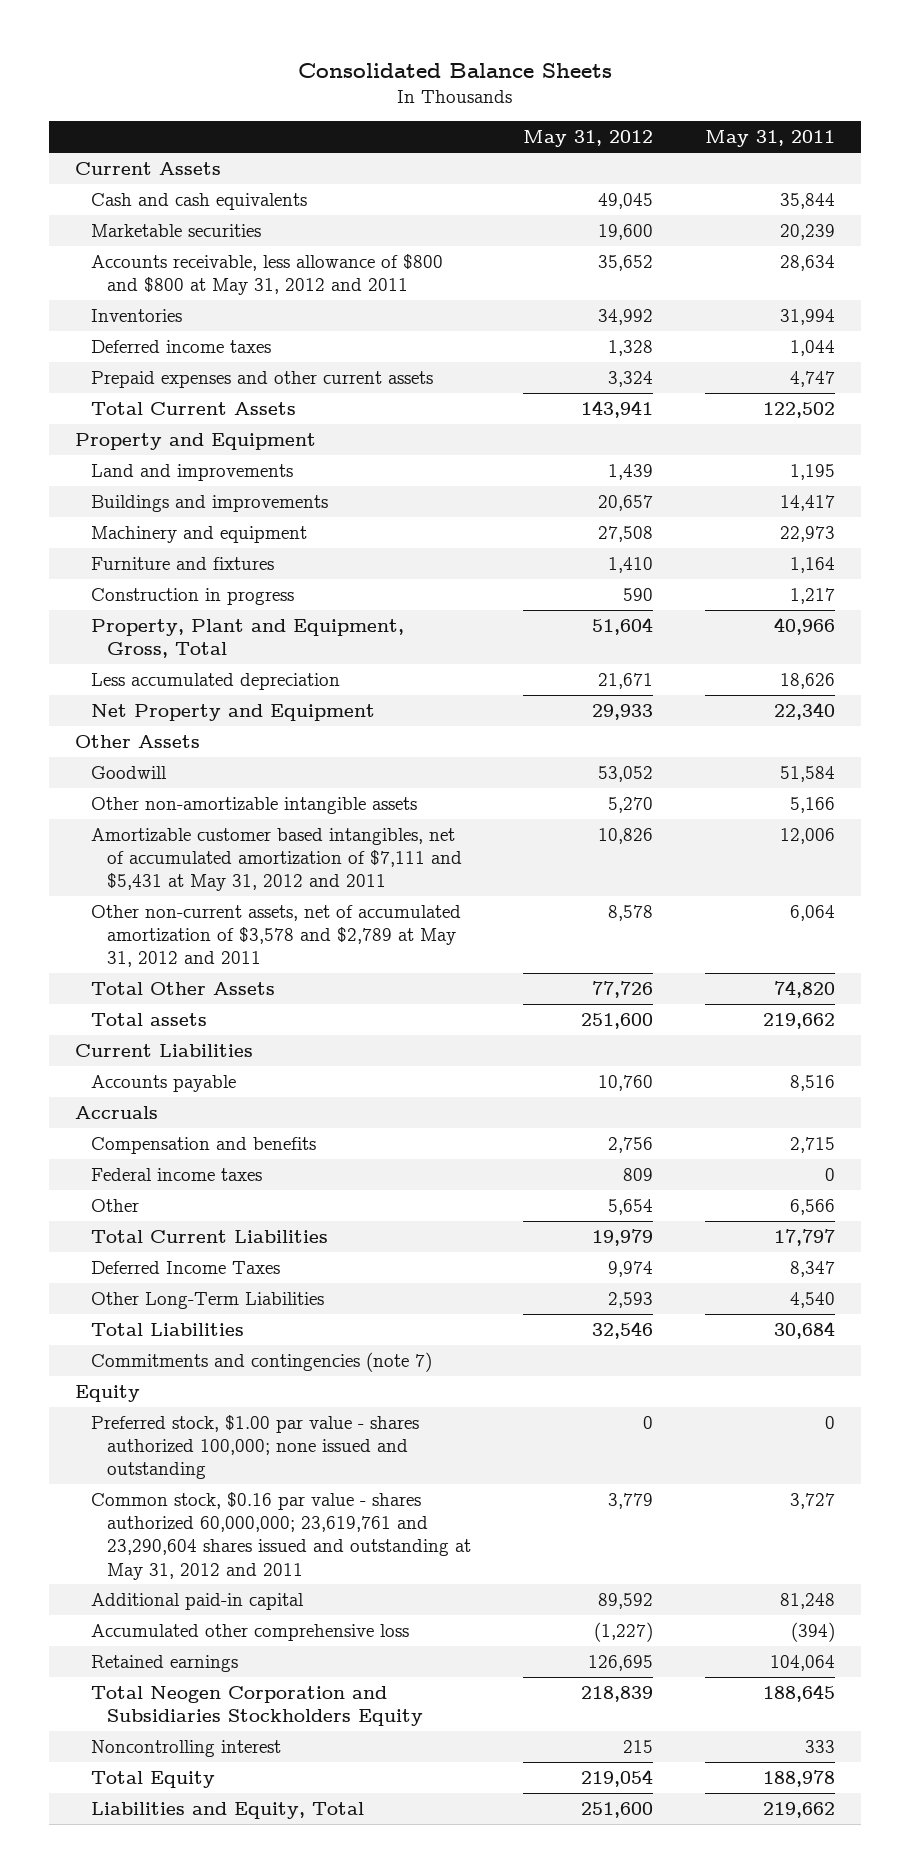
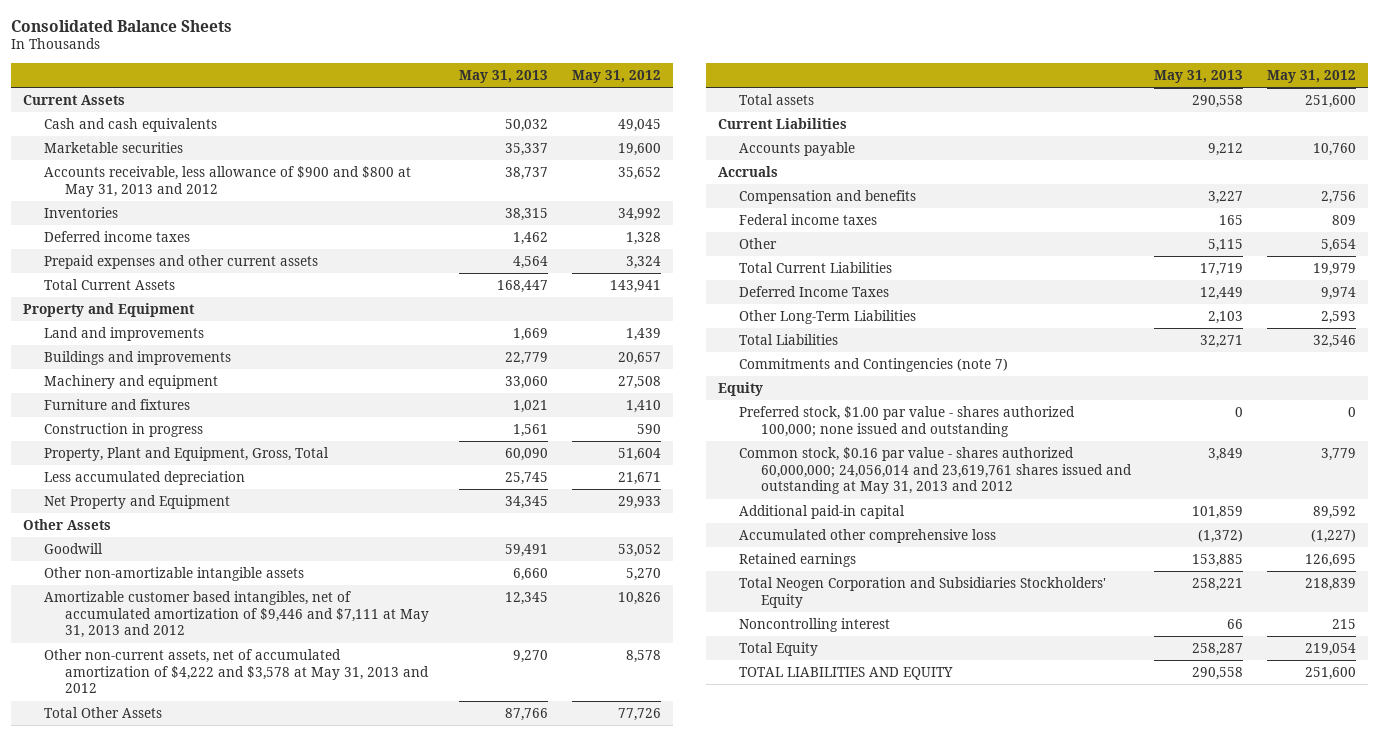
- | May 31, 2012 | May 31, 2011
+ | May 31, 2013 | May 31, 2012
- Accounts receivable, less allowance of $800 and $800 at May 31, 2012 and 2011 | 35,652 | 28,634
+ Accounts receivable, less allowance of $900 and $800 at May 31, 2013 and 2012 | 38,737 | 35,652
- Amortizable customer based intangibles, net of accumulated amortization of $7,111 and $5,431 at May 31, 2012 and 2011 | 10,826 | 12,006
- Other non-current assets, net of accumulated amortization of $3,578 and $2,789 at May 31, 2012 and 2011 | 8,578 | 6,064
+ Amortizable customer based intangibles, net of accumulated amortization of $9,446 and $7,111 at May 31, 2013 and 2012 | 12,345 | 10,826
+ Other non-current assets, net of accumulated amortization of $4,222 and $3,578 at May 31, 2013 and 2012 | 9,270 | 8,578
- Commitments and contingencies (note 7)
+ Commitments and Contingencies (note 7)
- Common stock, $0.16 par value - shares authorized 60,000,000; 23,619,761 and 23,290,604 shares issued and outstanding at May 31, 2012 and 2011 | 3,779 | 3,727
+ Common stock, $0.16 par value - shares authorized 60,000,000; 24,056,014 and 23,619,761 shares issued and outstanding at May 31, 2013 and 2012 | 3,849 | 3,779
- Total Neogen Corporation and Subsidiaries Stockholders Equity | 218,839 | 188,645
+ Total Neogen Corporation and Subsidiaries Stockholders' Equity | 258,221 | 218,839
- Liabilities and Equity, Total | 251,600 | 219,662
+ TOTAL LIABILITIES AND EQUITY | 290,558 | 251,600

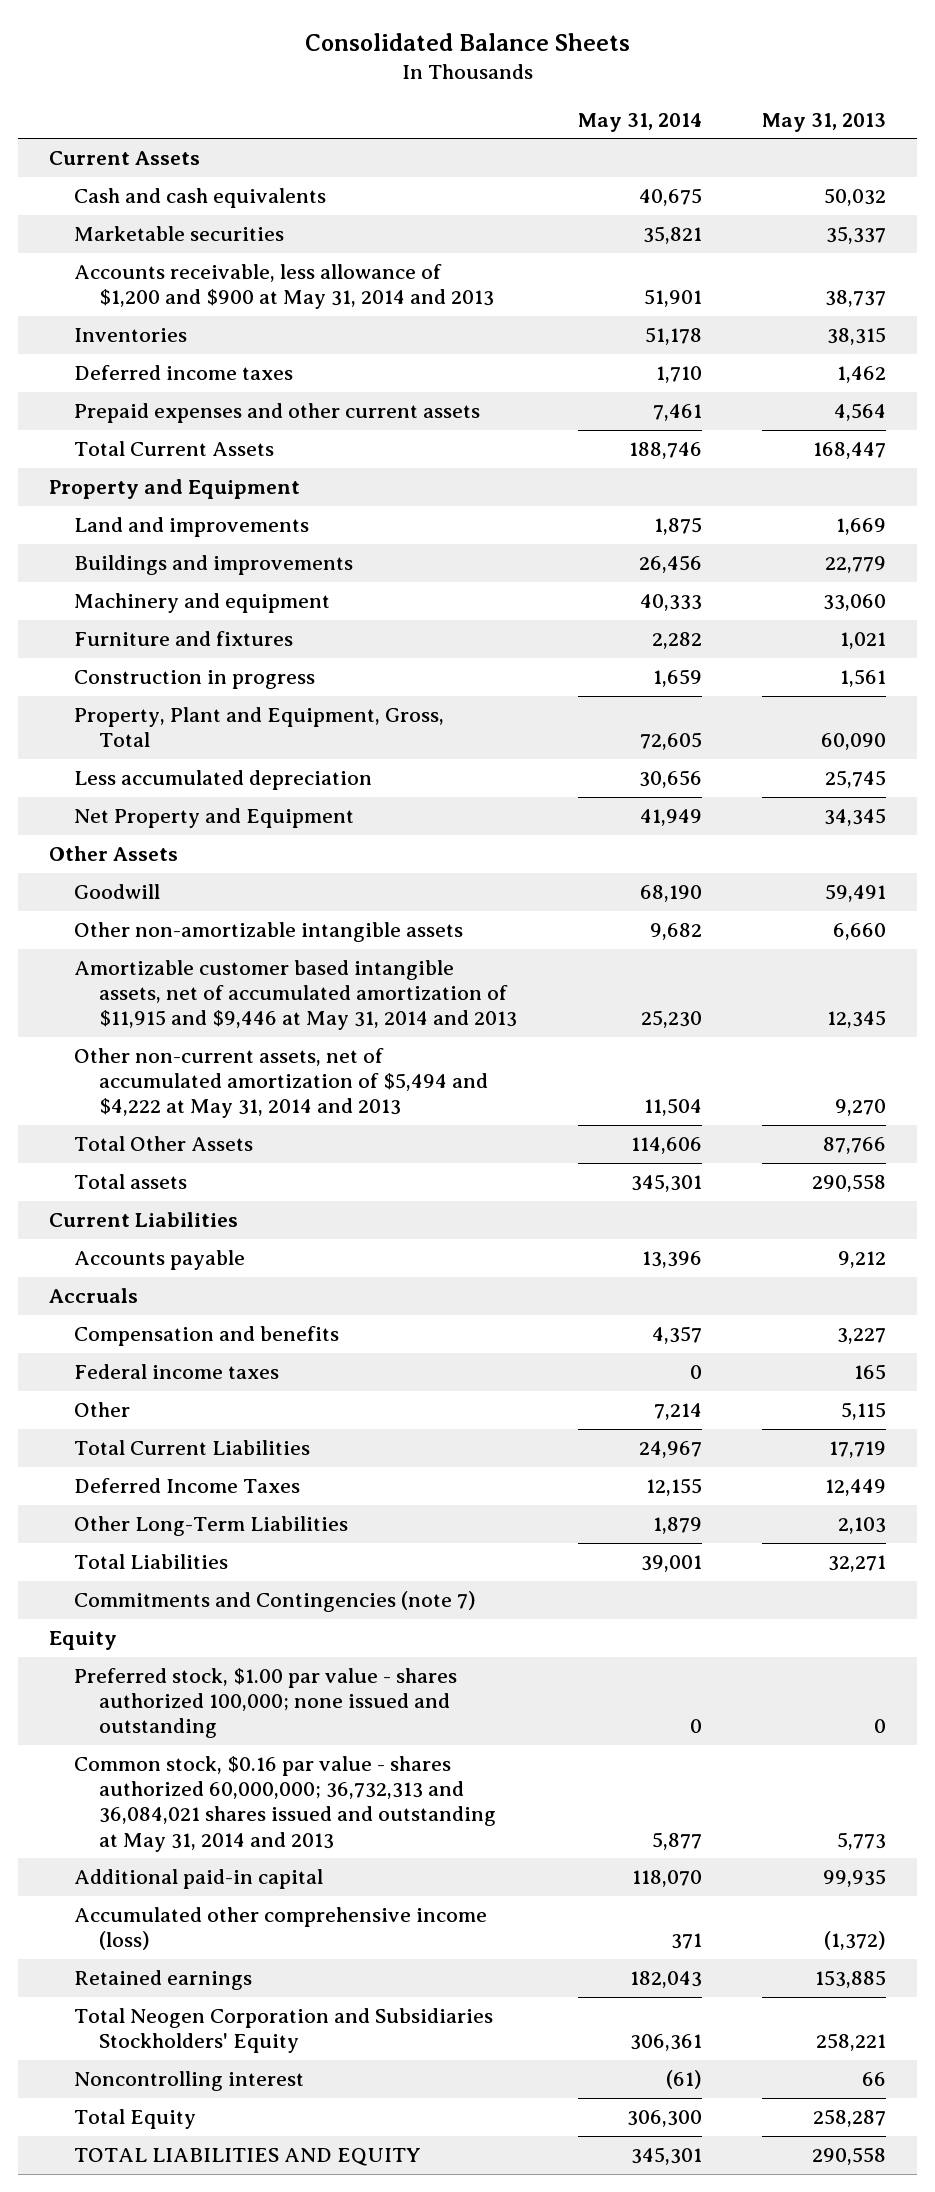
- | May 31, 2013 | May 31, 2012
+ | May 31, 2014 | May 31, 2013
- Accounts receivable, less allowance of $900 and $800 at May 31, 2013 and 2012 | 38,737 | 35,652
+ Accounts receivable, less allowance of $1,200 and $900 at May 31, 2014 and 2013 | 51,901 | 38,737
- Amortizable customer based intangibles, net of accumulated amortization of $9,446 and $7,111 at May 31, 2013 and 2012 | 12,345 | 10,826
- Other non-current assets, net of accumulated amortization of $4,222 and $3,578 at May 31, 2013 and 2012 | 9,270 | 8,578
+ Amortizable customer based intangible assets, net of accumulated amortization of $11,915 and $9,446 at May 31, 2014 and 2013 | 25,230 | 12,345
+ Other non-current assets, net of accumulated amortization of $5,494 and $4,222 at May 31, 2014 and 2013 | 11,504 | 9,270
- Common stock, $0.16 par value - shares authorized 60,000,000; 24,056,014 and 23,619,761 shares issued and outstanding at May 31, 2013 and 2012 | 3,849 | 3,779
- Additional paid-in capital | 101,859 | 89,592
- Accumulated other comprehensive loss | (1,372) | (1,227)
+ Common stock, $0.16 par value - shares authorized 60,000,000; 36,732,313 and 36,084,021 shares issued and outstanding at May 31, 2014 and 2013 | 5,877 | 5,773
+ Additional paid-in capital | 118,070 | 99,935
+ Accumulated other comprehensive income (loss) | 371 | (1,372)

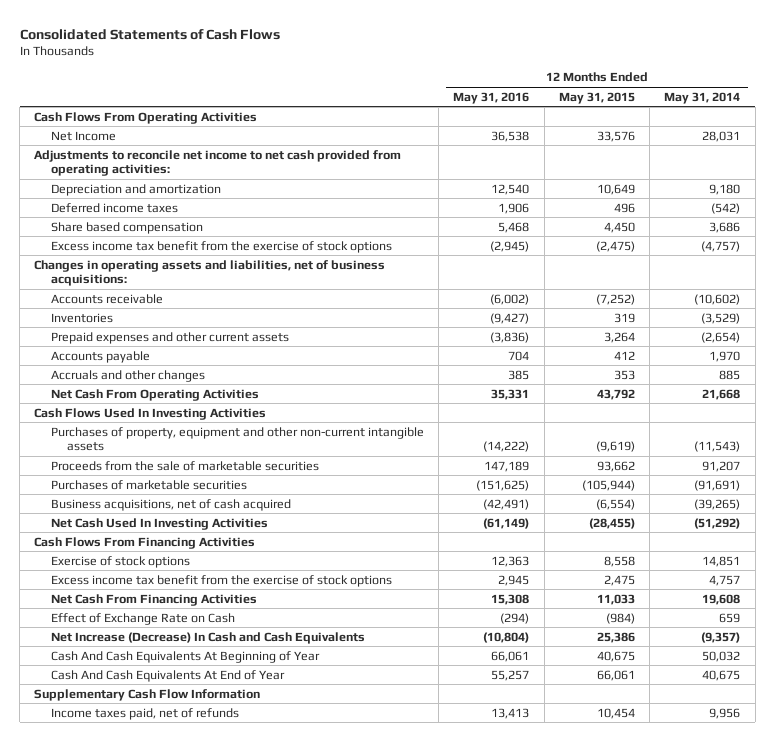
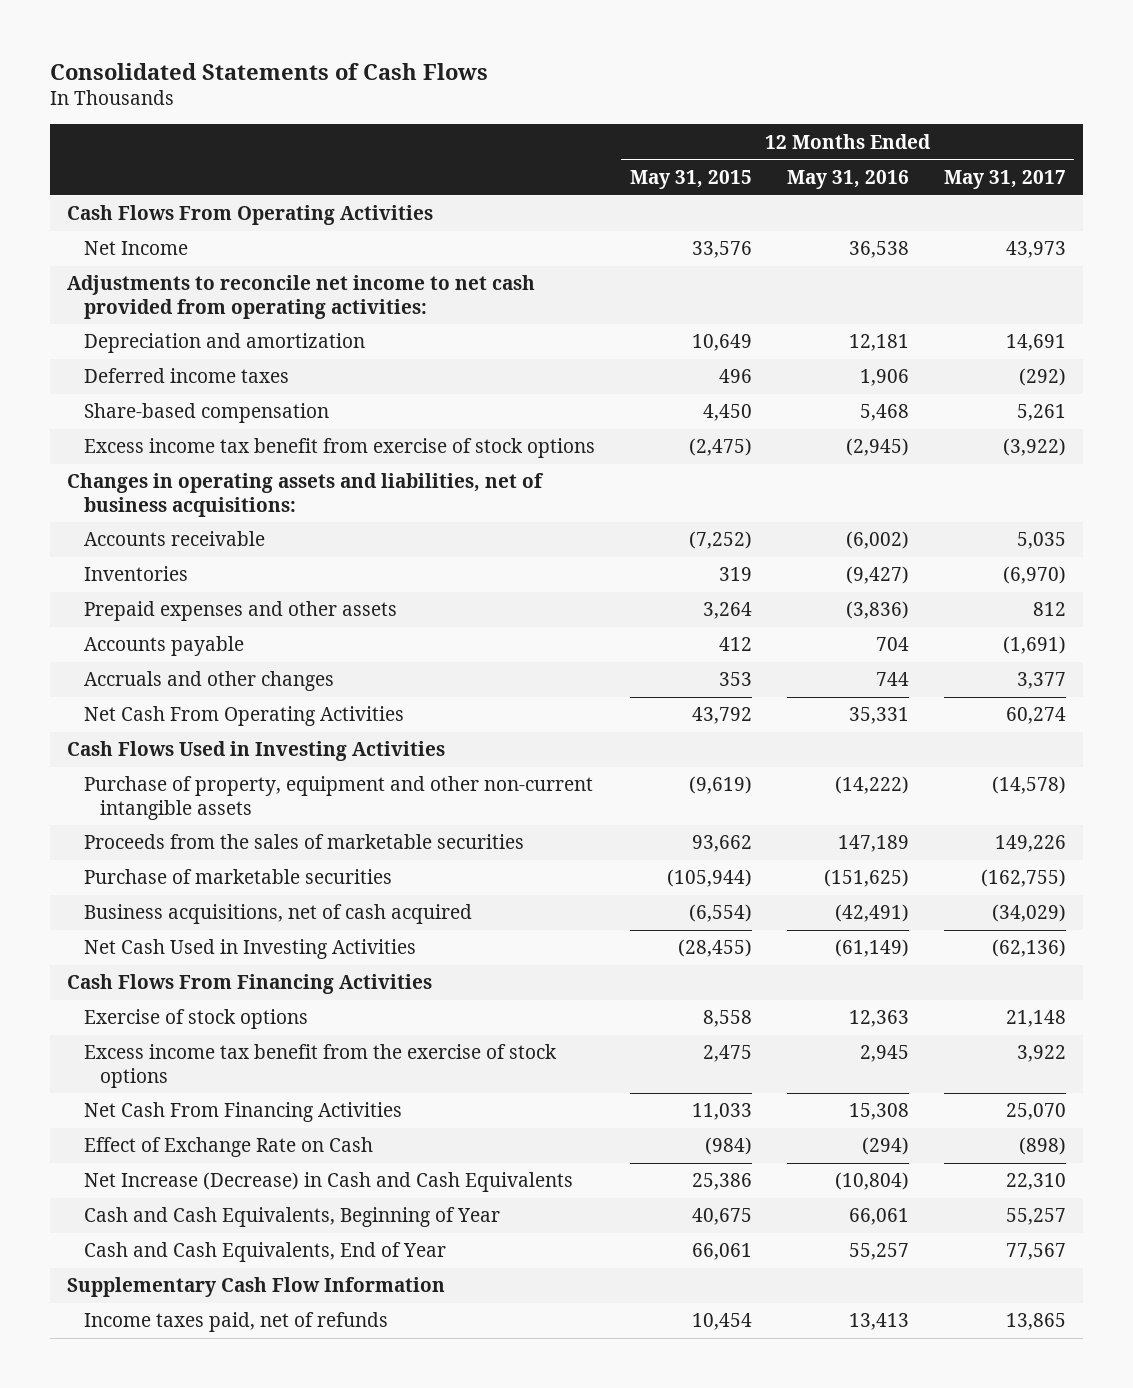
- | 12 Months Ended May 31, 2016 | 12 Months Ended May 31, 2015 | 12 Months Ended May 31, 2014
+ | 12 Months Ended May 31, 2015 | 12 Months Ended May 31, 2016 | 12 Months Ended May 31, 2017
- Depreciation and amortization | 12,540 | 10,649 | 9,180
+ Depreciation and amortization | 10,649 | 12,181 | 14,691
- Share based compensation | 5,468 | 4,450 | 3,686
- Excess income tax benefit from the exercise of stock options | (2,945) | (2,475) | (4,757)
+ Share-based compensation | 4,450 | 5,468 | 5,261
+ Excess income tax benefit from exercise of stock options | (2,475) | (2,945) | (3,922)
- Prepaid expenses and other current assets | (3,836) | 3,264 | (2,654)
+ Prepaid expenses and other assets | 3,264 | (3,836) | 812
- Accruals and other changes | 385 | 353 | 885
+ Accruals and other changes | 353 | 744 | 3,377
- Cash Flows Used In Investing Activities
- Purchases of property, equipment and other non-current intangible assets | (14,222) | (9,619) | (11,543)
- Proceeds from the sale of marketable securities | 147,189 | 93,662 | 91,207
- Purchases of marketable securities | (151,625) | (105,944) | (91,691)
+ Cash Flows Used in Investing Activities
+ Purchase of property, equipment and other non-current intangible assets | (9,619) | (14,222) | (14,578)
+ Proceeds from the sales of marketable securities | 93,662 | 147,189 | 149,226
+ Purchase of marketable securities | (105,944) | (151,625) | (162,755)
- Net Cash Used In Investing Activities | (61,149) | (28,455) | (51,292)
+ Net Cash Used in Investing Activities | (28,455) | (61,149) | (62,136)
- Net Increase (Decrease) In Cash and Cash Equivalents | (10,804) | 25,386 | (9,357)
- Cash And Cash Equivalents At Beginning of Year | 66,061 | 40,675 | 50,032
- Cash And Cash Equivalents At End of Year | 55,257 | 66,061 | 40,675
+ Net Increase (Decrease) in Cash and Cash Equivalents | 25,386 | (10,804) | 22,310
+ Cash and Cash Equivalents, Beginning of Year | 40,675 | 66,061 | 55,257
+ Cash and Cash Equivalents, End of Year | 66,061 | 55,257 | 77,567

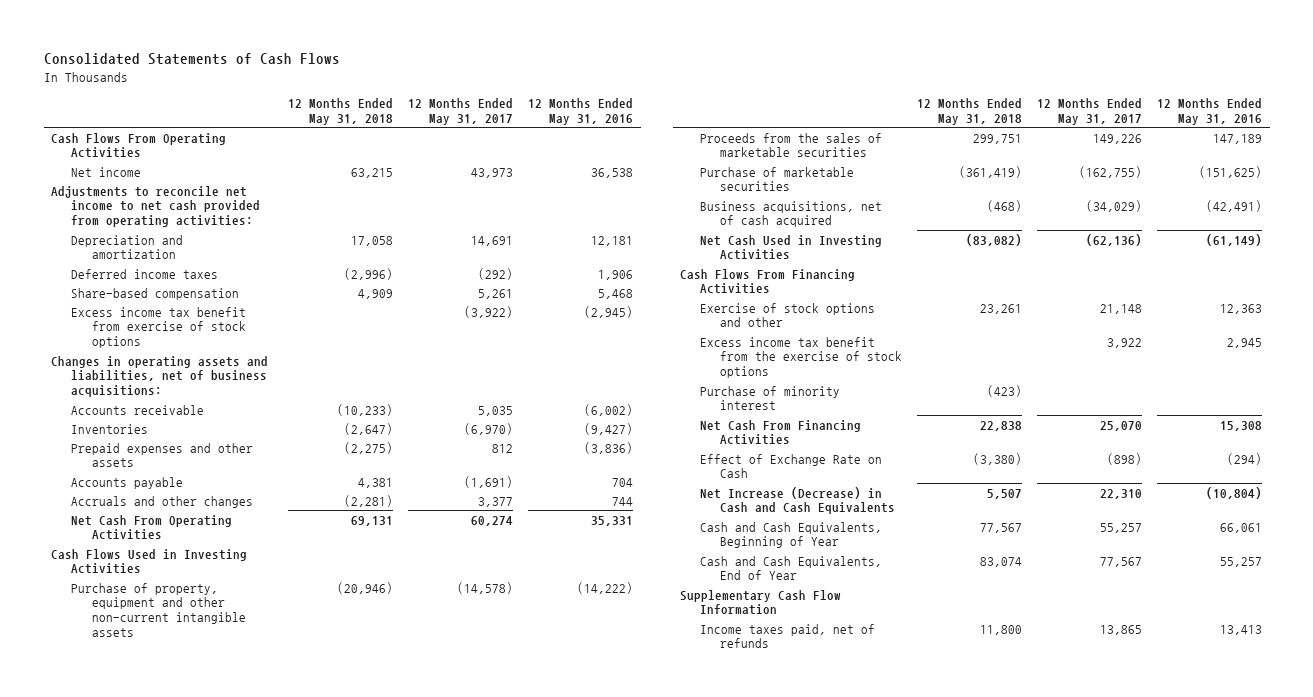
- | 12 Months Ended May 31, 2015 | 12 Months Ended May 31, 2016 | 12 Months Ended May 31, 2017
+ | 12 Months Ended May 31, 2018 | 12 Months Ended May 31, 2017 | 12 Months Ended May 31, 2016
- Net Income | 33,576 | 36,538 | 43,973
+ Net income | 63,215 | 43,973 | 36,538
- Exercise of stock options | 8,558 | 12,363 | 21,148
+ Exercise of stock options and other | 23,261 | 21,148 | 12,363
+ Purchase of minority interest | (423) | |

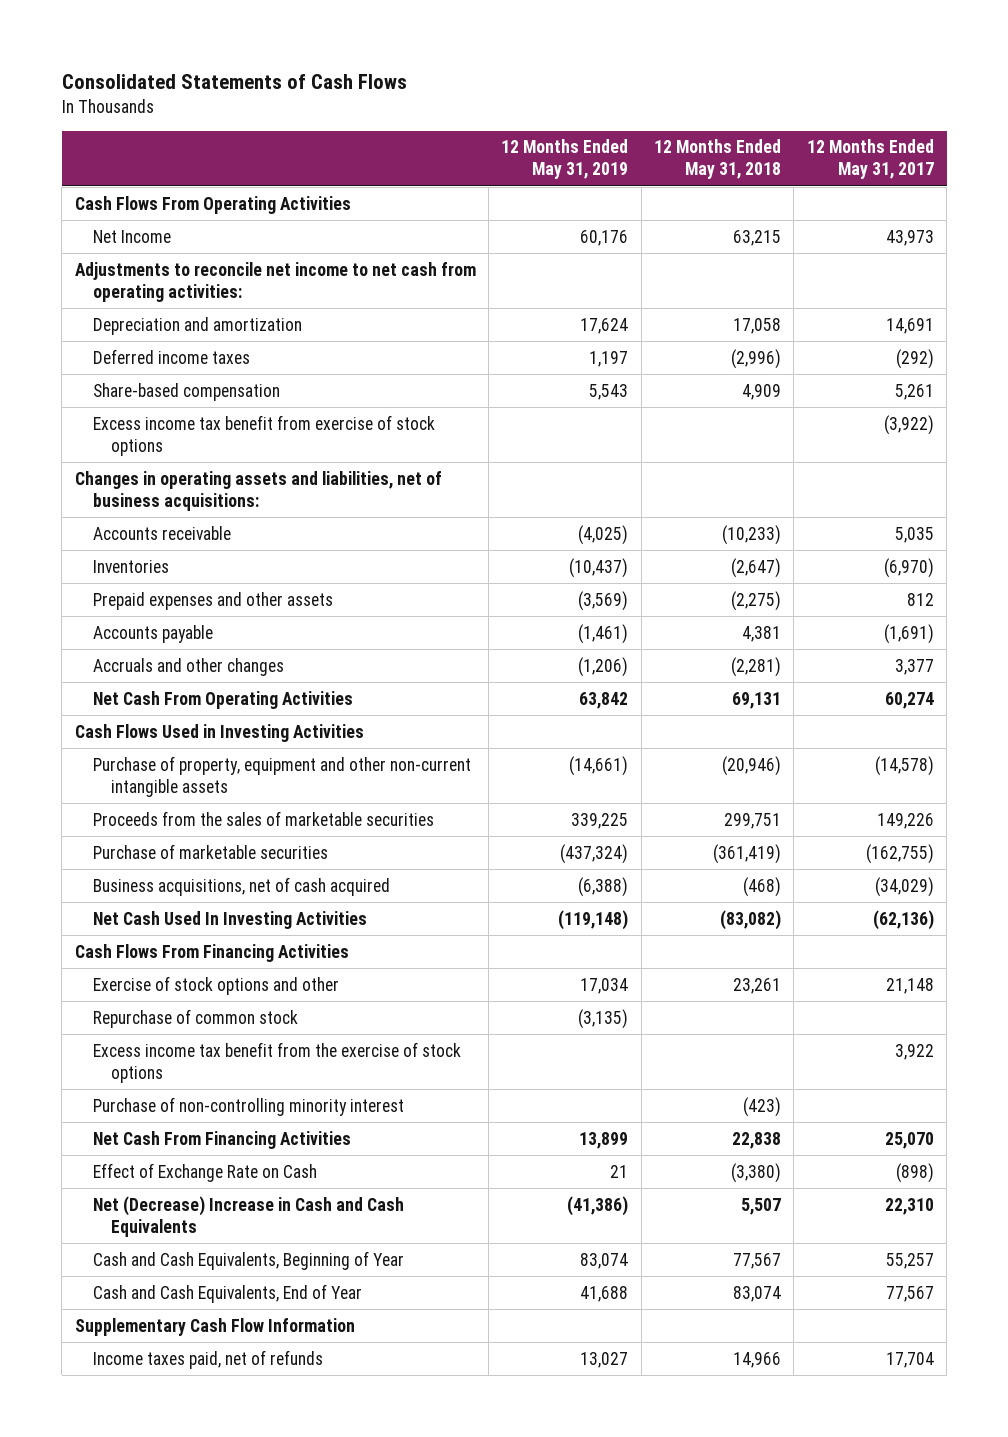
- | 12 Months Ended May 31, 2018 | 12 Months Ended May 31, 2017 | 12 Months Ended May 31, 2016
+ | 12 Months Ended May 31, 2019 | 12 Months Ended May 31, 2018 | 12 Months Ended May 31, 2017
- Net income | 63,215 | 43,973 | 36,538
- Adjustments to reconcile net income to net cash provided from operating activities:
+ Net Income | 60,176 | 63,215 | 43,973
+ Adjustments to reconcile net income to net cash from operating activities:
- Net Cash Used in Investing Activities | (83,082) | (62,136) | (61,149)
+ Net Cash Used In Investing Activities | (119,148) | (83,082) | (62,136)
+ Repurchase of common stock | (3,135) | |
- Purchase of minority interest | (423) | |
+ Purchase of non-controlling minority interest | | (423) |
- Net Increase (Decrease) in Cash and Cash Equivalents | 5,507 | 22,310 | (10,804)
+ Net (Decrease) Increase in Cash and Cash Equivalents | (41,386) | 5,507 | 22,310
- Income taxes paid, net of refunds | 11,800 | 13,865 | 13,413
+ Income taxes paid, net of refunds | 13,027 | 14,966 | 17,704

